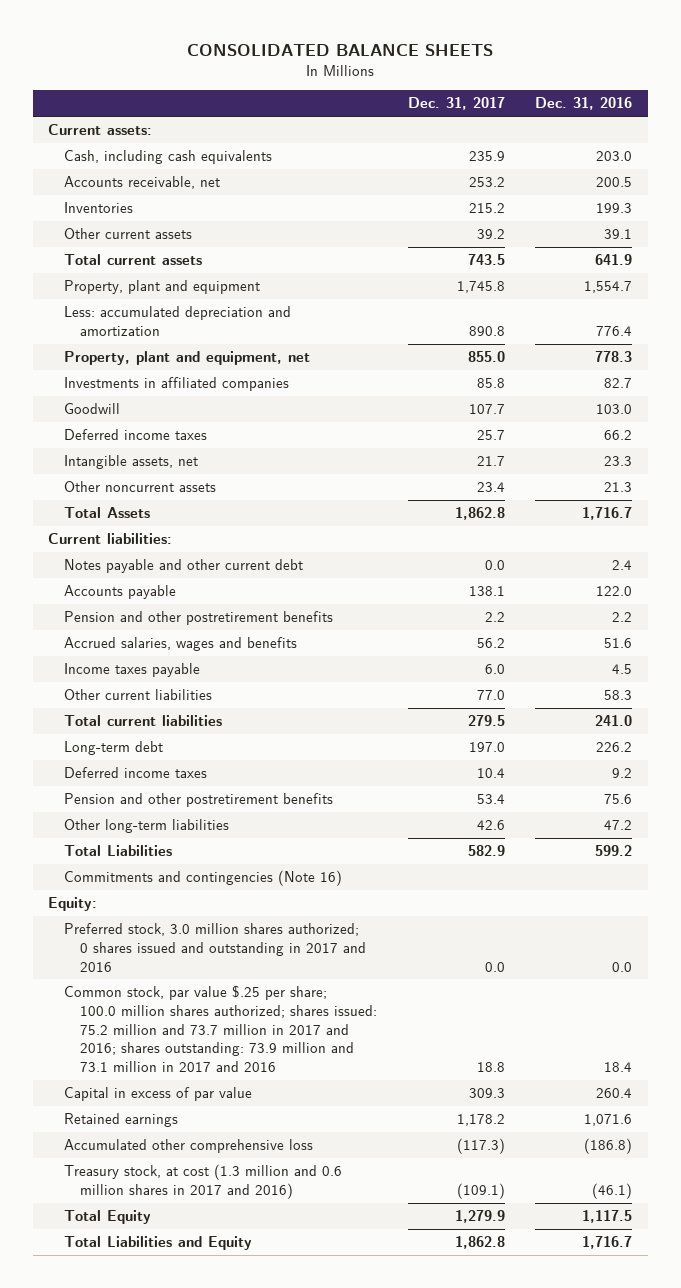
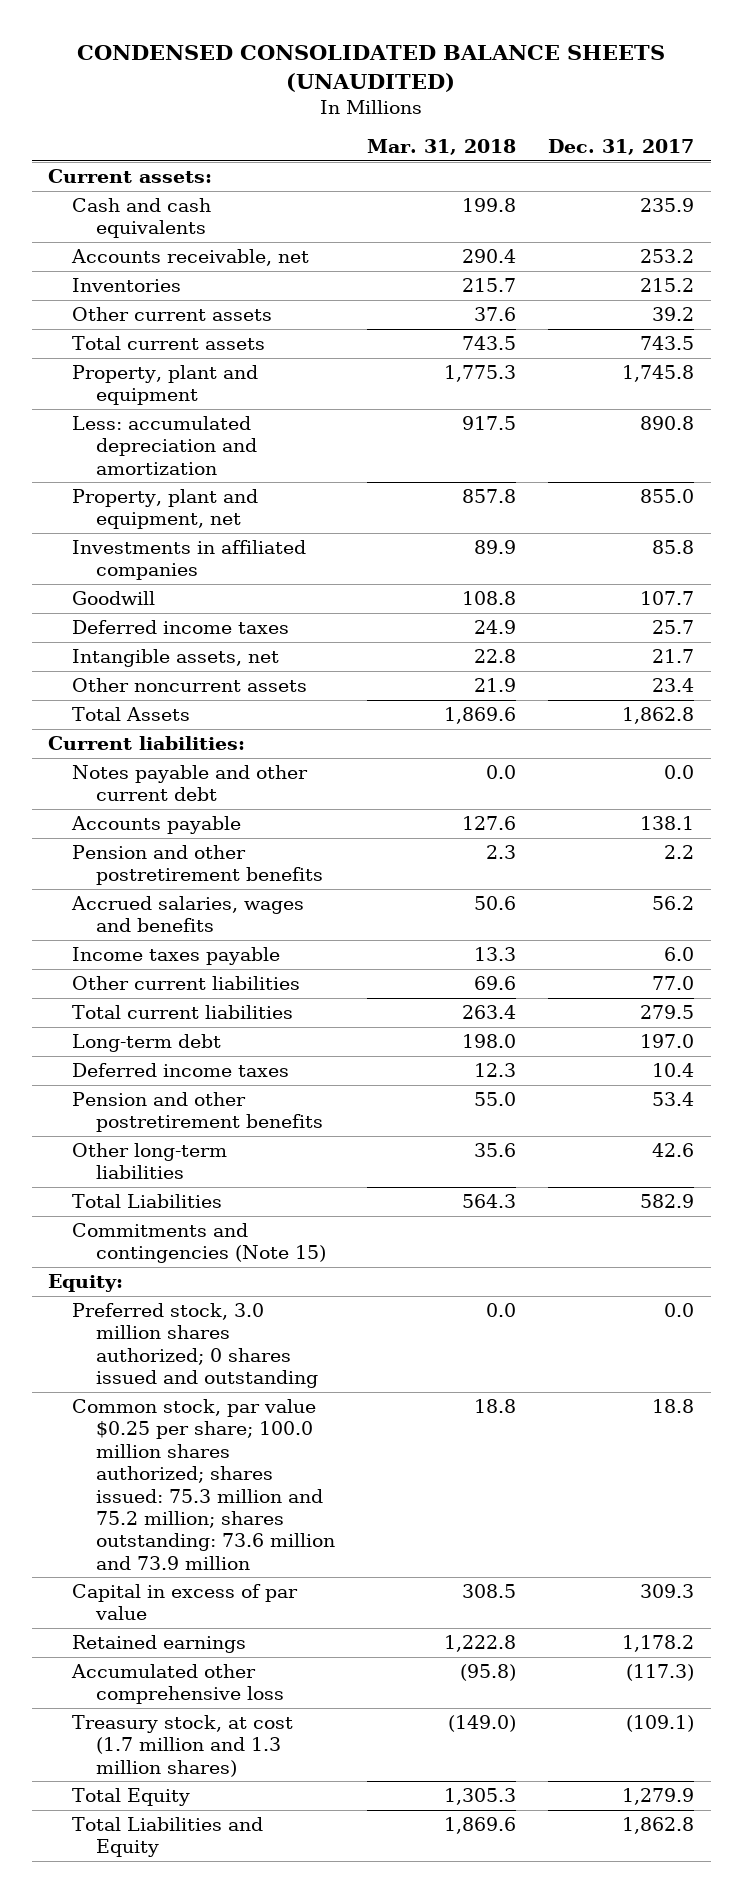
- CONSOLIDATED BALANCE SHEETS
+ CONDENSED CONSOLIDATED BALANCE SHEETS (UNAUDITED)
- | Dec. 31, 2017 | Dec. 31, 2016
+ | Mar. 31, 2018 | Dec. 31, 2017
- Cash, including cash equivalents | 235.9 | 203.0
+ Cash and cash equivalents | 199.8 | 235.9
- Commitments and contingencies (Note 16)
+ Commitments and contingencies (Note 15)
- Preferred stock, 3.0 million shares authorized; 0 shares issued and outstanding in 2017 and 2016 | 0.0 | 0.0
- Common stock, par value $.25 per share; 100.0 million shares authorized; shares issued: 75.2 million and 73.7 million in 2017 and 2016; shares outstanding: 73.9 million and 73.1 million in 2017 and 2016 | 18.8 | 18.4
+ Preferred stock, 3.0 million shares authorized; 0 shares issued and outstanding | 0.0 | 0.0
+ Common stock, par value $0.25 per share; 100.0 million shares authorized; shares issued: 75.3 million and 75.2 million; shares outstanding: 73.6 million and 73.9 million | 18.8 | 18.8
- Treasury stock, at cost (1.3 million and 0.6 million shares in 2017 and 2016) | (109.1) | (46.1)
+ Treasury stock, at cost (1.7 million and 1.3 million shares) | (149.0) | (109.1)

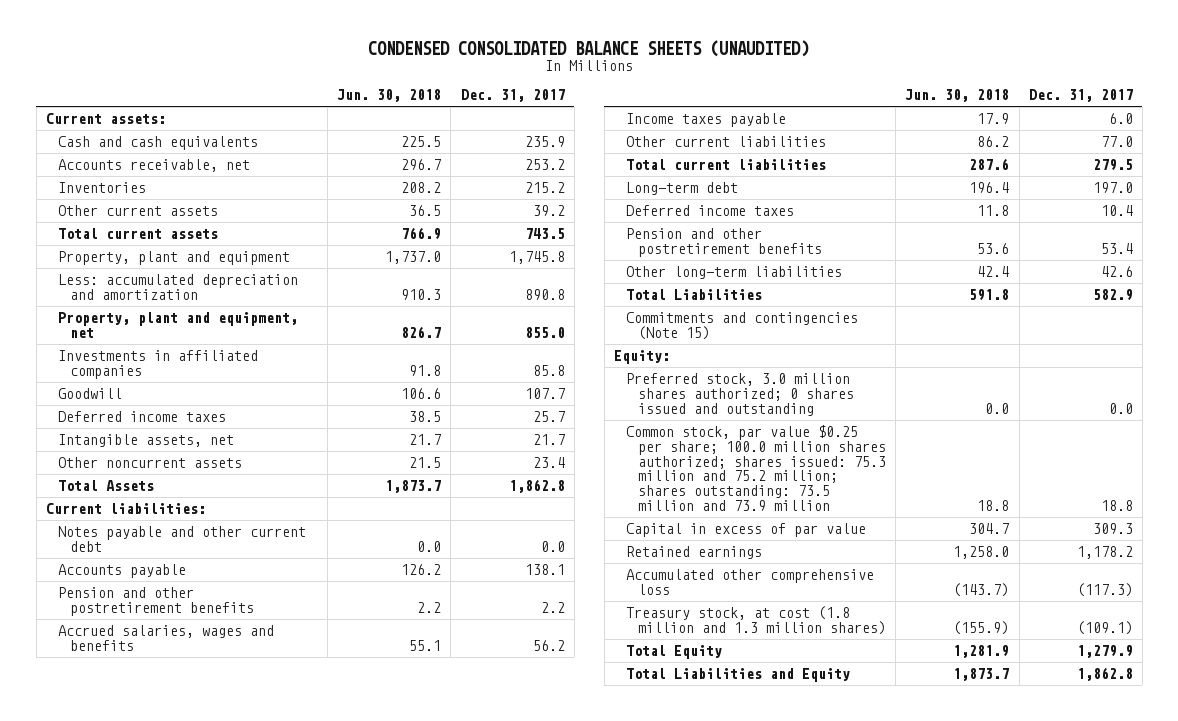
- | Mar. 31, 2018 | Dec. 31, 2017
+ | Jun. 30, 2018 | Dec. 31, 2017
- Common stock, par value $0.25 per share; 100.0 million shares authorized; shares issued: 75.3 million and 75.2 million; shares outstanding: 73.6 million and 73.9 million | 18.8 | 18.8
+ Common stock, par value $0.25 per share; 100.0 million shares authorized; shares issued: 75.3 million and 75.2 million; shares outstanding: 73.5 million and 73.9 million | 18.8 | 18.8
- Treasury stock, at cost (1.7 million and 1.3 million shares) | (149.0) | (109.1)
+ Treasury stock, at cost (1.8 million and 1.3 million shares) | (155.9) | (109.1)

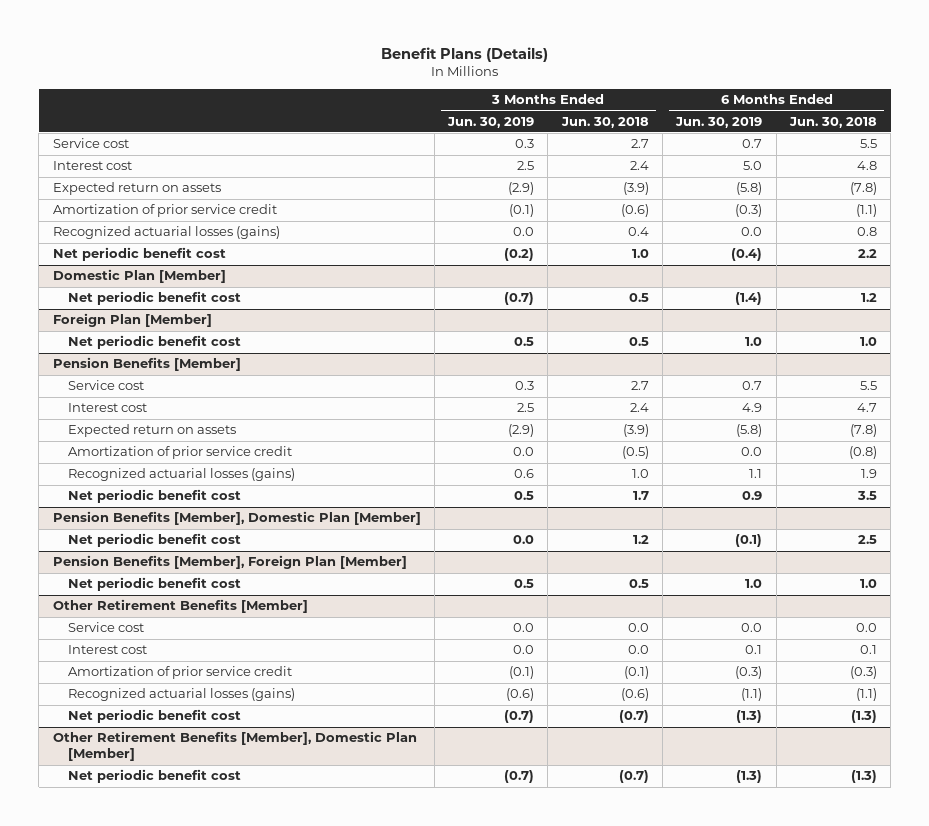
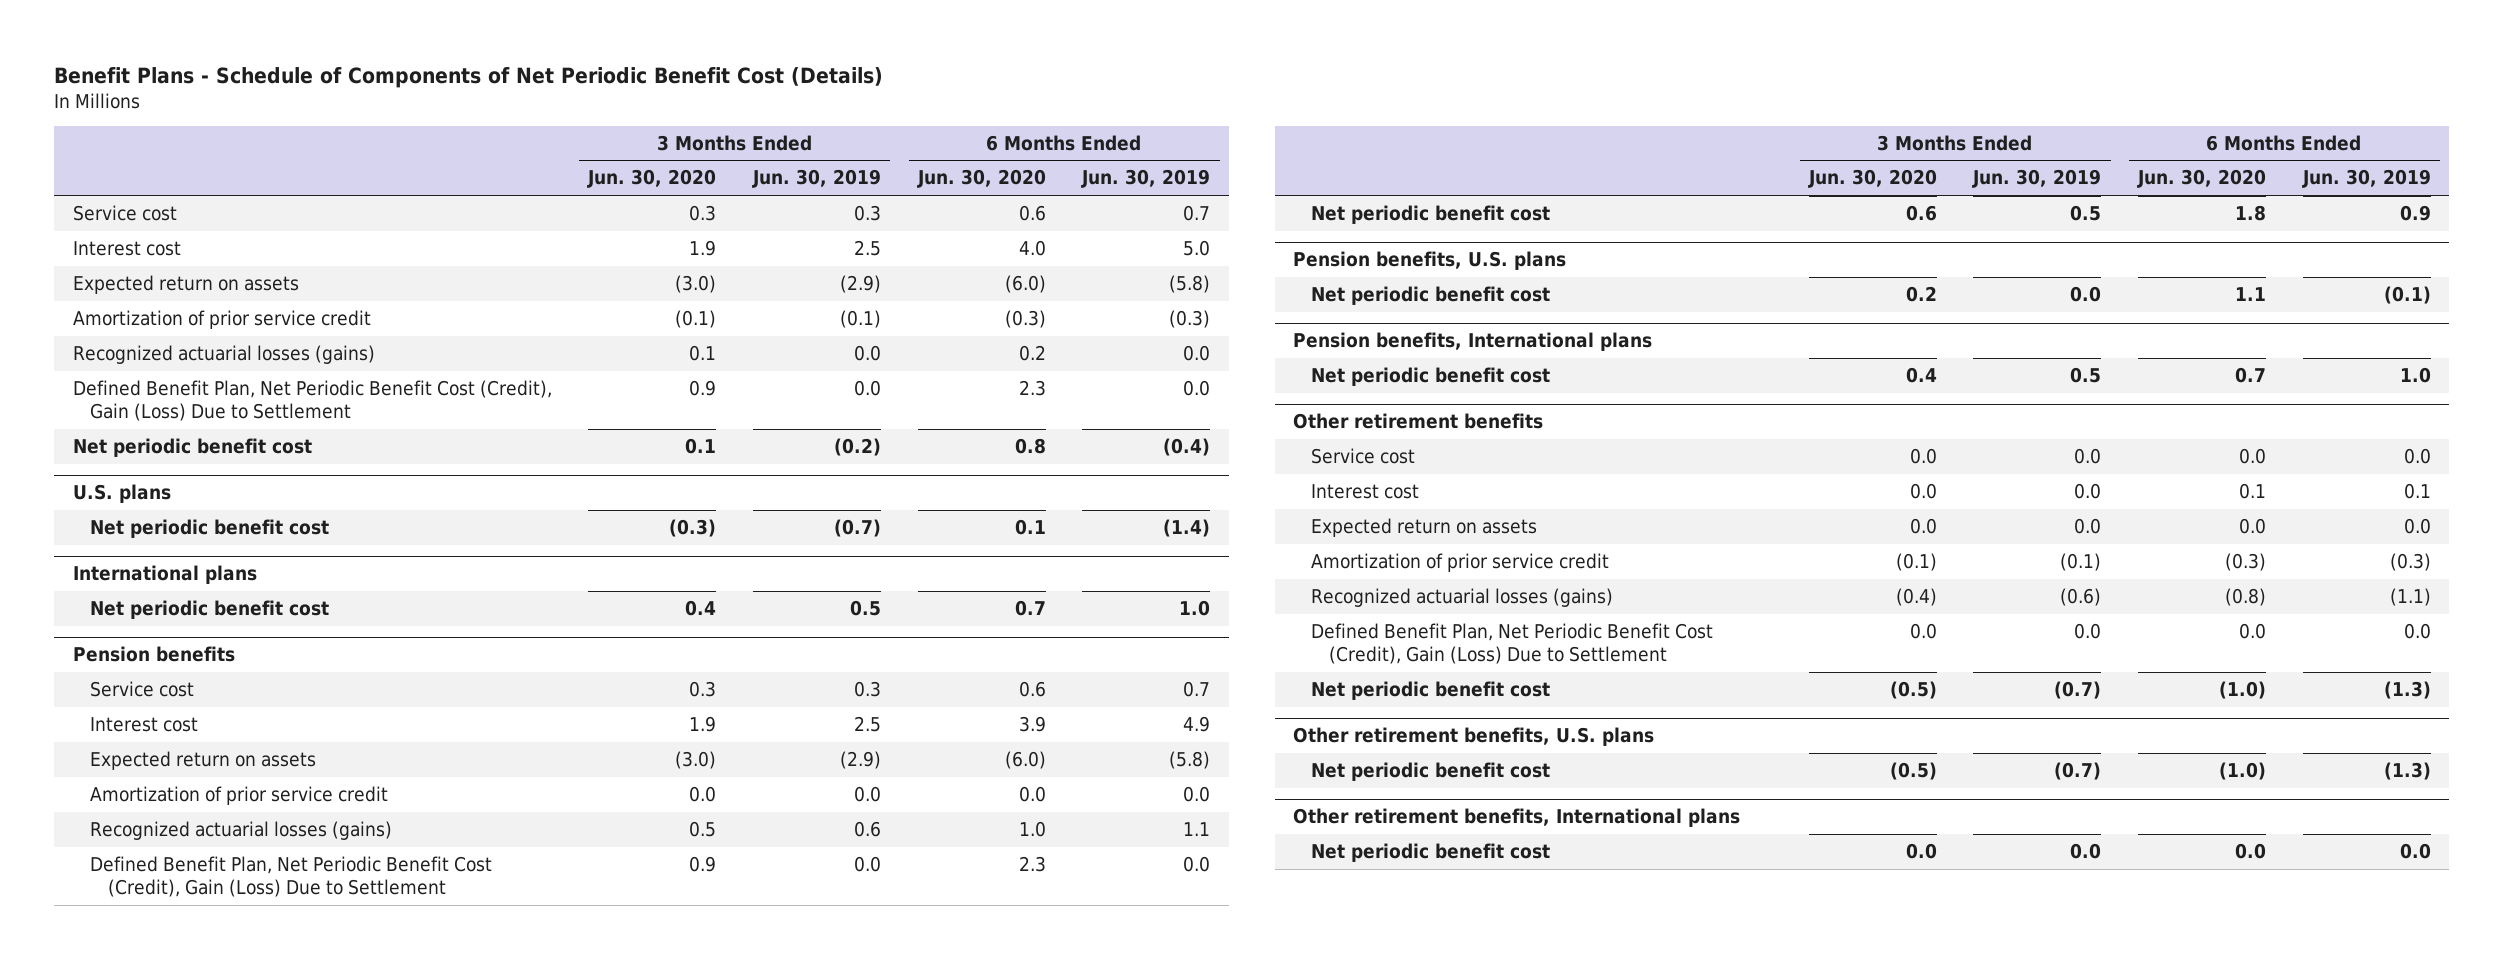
- Benefit Plans (Details)
+ Benefit Plans - Schedule of Components of Net Periodic Benefit Cost (Details)
- | 3 Months Ended Jun. 30, 2019 | 3 Months Ended Jun. 30, 2018 | 6 Months Ended Jun. 30, 2019 | 6 Months Ended Jun. 30, 2018
+ | 3 Months Ended Jun. 30, 2020 | 3 Months Ended Jun. 30, 2019 | 6 Months Ended Jun. 30, 2020 | 6 Months Ended Jun. 30, 2019
+ Defined Benefit Plan, Net Periodic Benefit Cost (Credit), Gain (Loss) Due to Settlement | 0.9 | 0.0 | 2.3 | 0.0
- Domestic Plan [Member]
+ U.S. plans
- Foreign Plan [Member]
+ International plans
- Pension Benefits [Member]
+ Pension benefits
+ Defined Benefit Plan, Net Periodic Benefit Cost (Credit), Gain (Loss) Due to Settlement | 0.9 | 0.0 | 2.3 | 0.0
- Pension Benefits [Member], Domestic Plan [Member]
+ Pension benefits, U.S. plans
- Pension Benefits [Member], Foreign Plan [Member]
+ Pension benefits, International plans
- Other Retirement Benefits [Member]
+ Other retirement benefits
+ Expected return on assets | 0.0 | 0.0 | 0.0 | 0.0
+ Defined Benefit Plan, Net Periodic Benefit Cost (Credit), Gain (Loss) Due to Settlement | 0.0 | 0.0 | 0.0 | 0.0
- Other Retirement Benefits [Member], Domestic Plan [Member]
+ Other retirement benefits, U.S. plans
+ Other retirement benefits, International plans
+ Net periodic benefit cost | 0.0 | 0.0 | 0.0 | 0.0

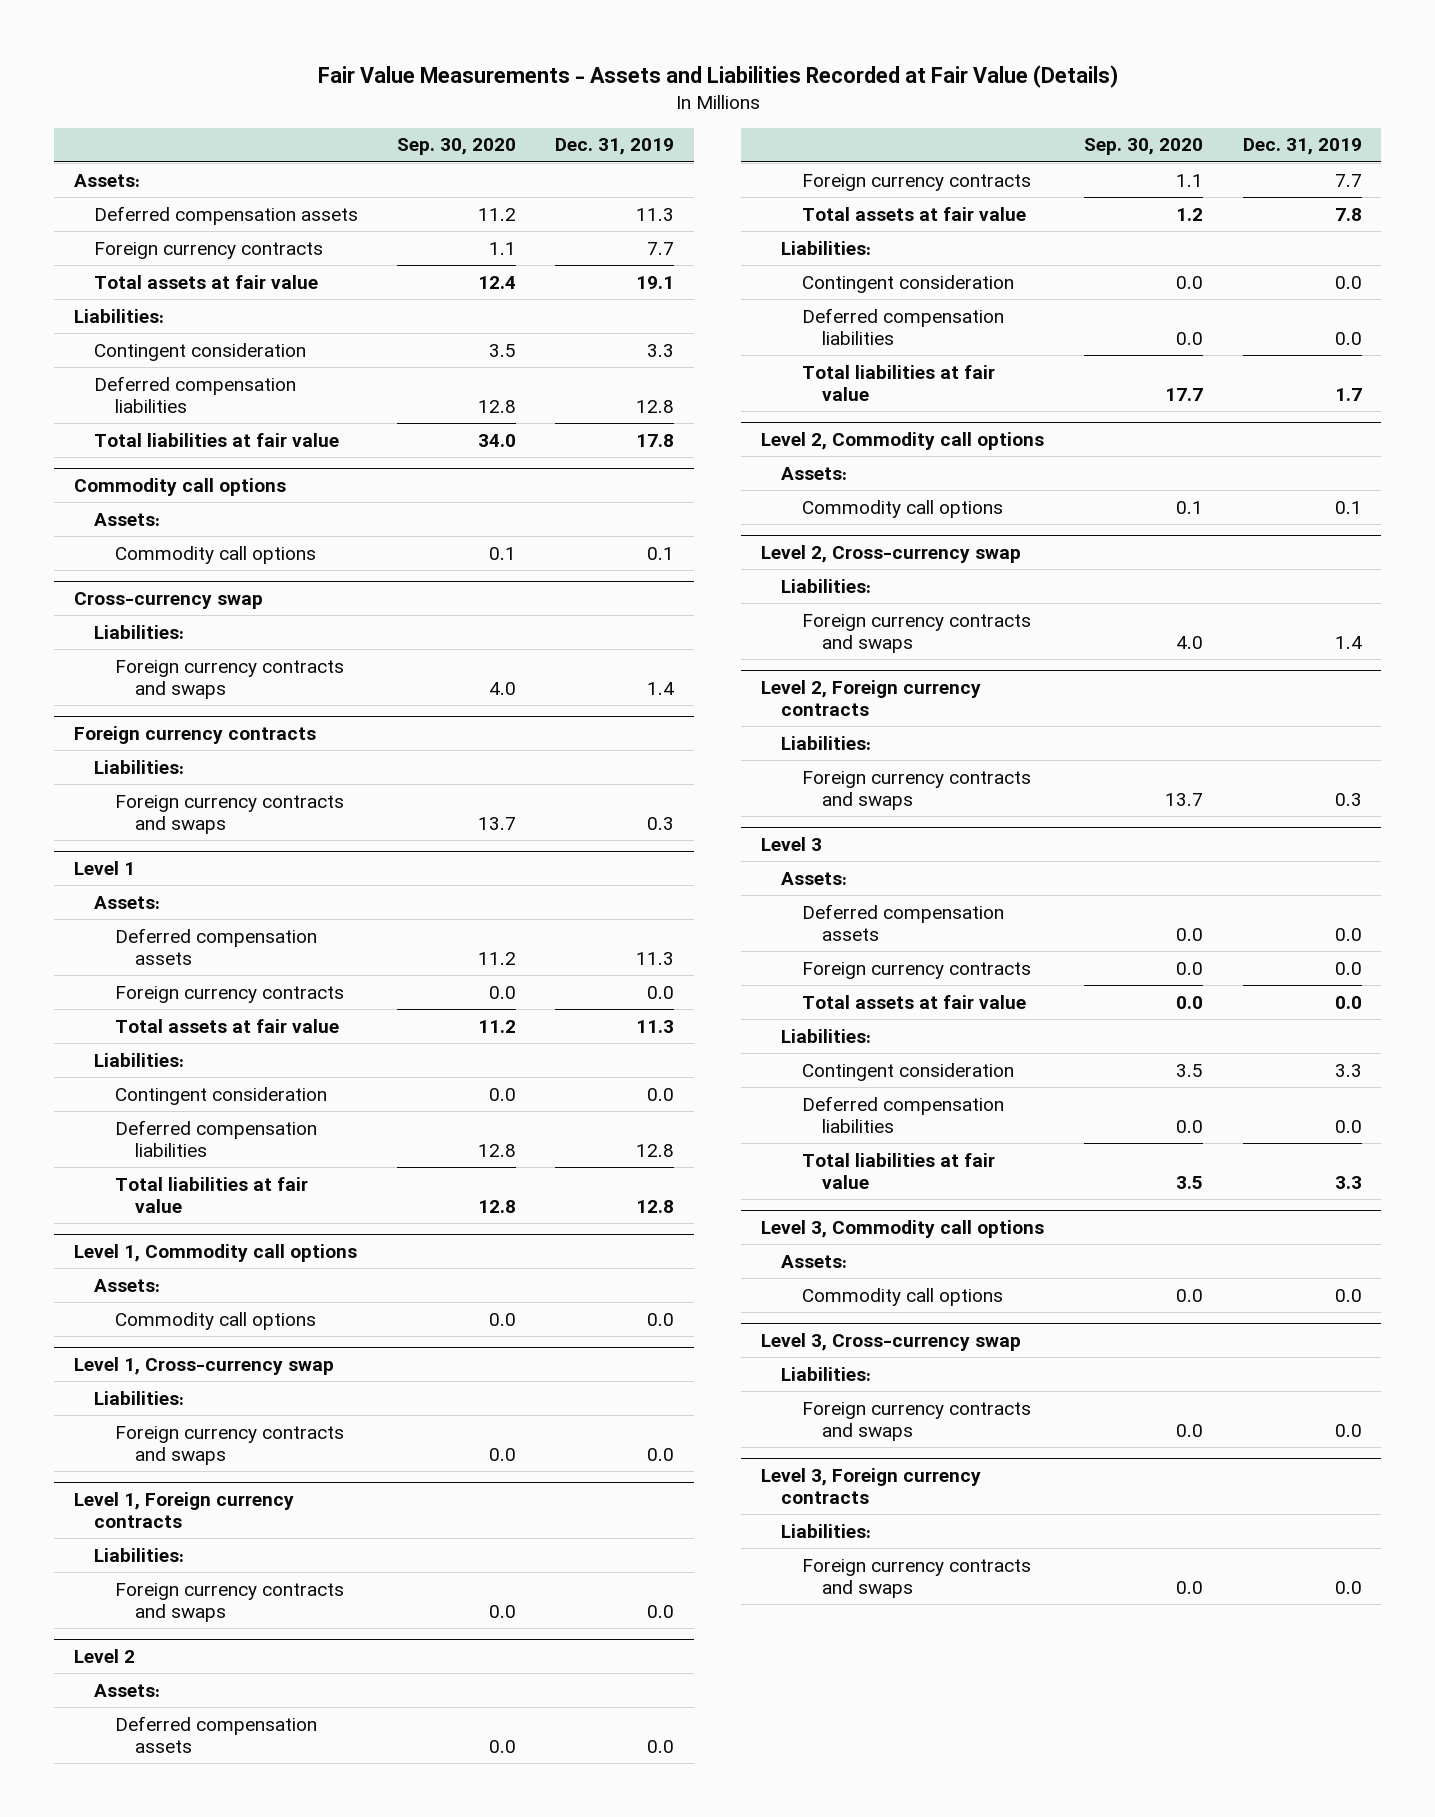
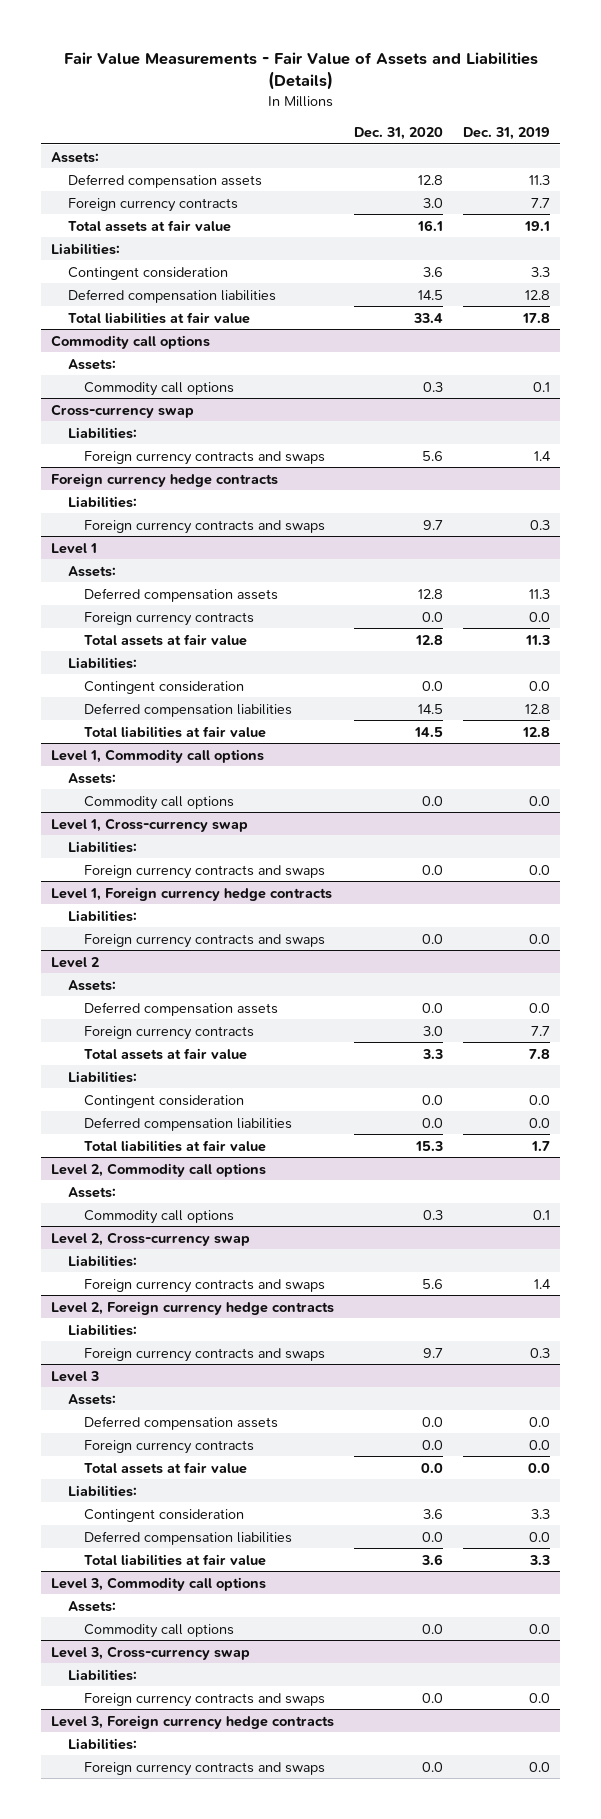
- Fair Value Measurements - Assets and Liabilities Recorded at Fair Value (Details)
+ Fair Value Measurements - Fair Value of Assets and Liabilities (Details)
- | Sep. 30, 2020 | Dec. 31, 2019
+ | Dec. 31, 2020 | Dec. 31, 2019
- Foreign currency contracts
+ Foreign currency hedge contracts
- Level 1, Foreign currency contracts
+ Level 1, Foreign currency hedge contracts
- Level 2, Foreign currency contracts
+ Level 2, Foreign currency hedge contracts
- Level 3, Foreign currency contracts
+ Level 3, Foreign currency hedge contracts

